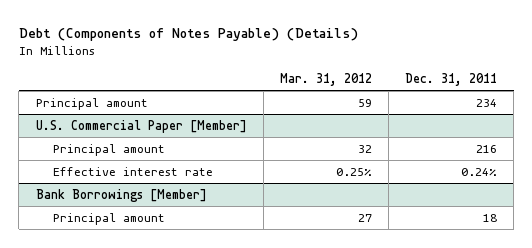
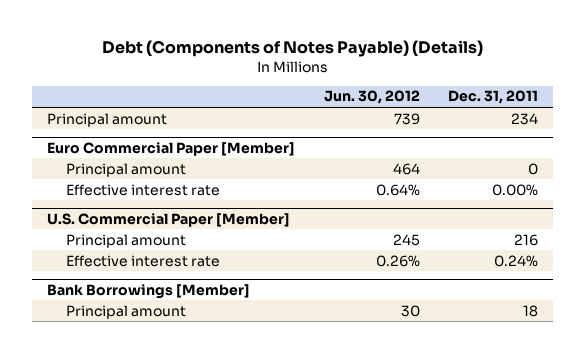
- | Mar. 31, 2012 | Dec. 31, 2011
+ | Jun. 30, 2012 | Dec. 31, 2011
+ Euro Commercial Paper [Member]
+ Principal amount | 464 | 0
+ Effective interest rate | 0.64% | 0.00%

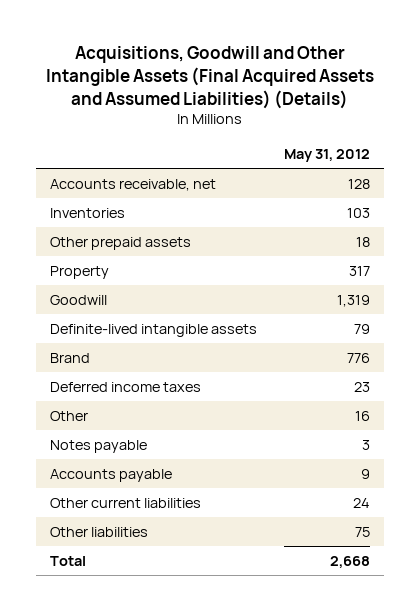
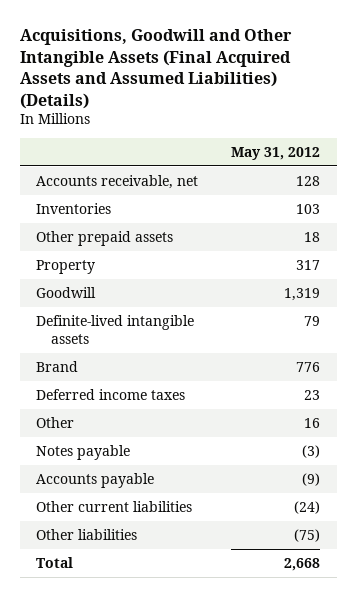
- Notes payable | 3
- Accounts payable | 9
- Other current liabilities | 24
- Other liabilities | 75
+ Notes payable | (3)
+ Accounts payable | (9)
+ Other current liabilities | (24)
+ Other liabilities | (75)

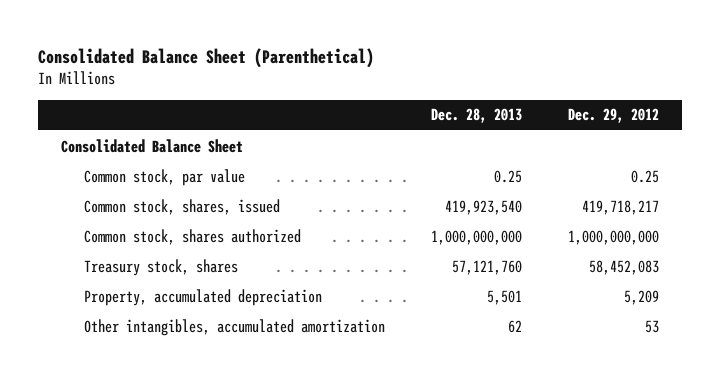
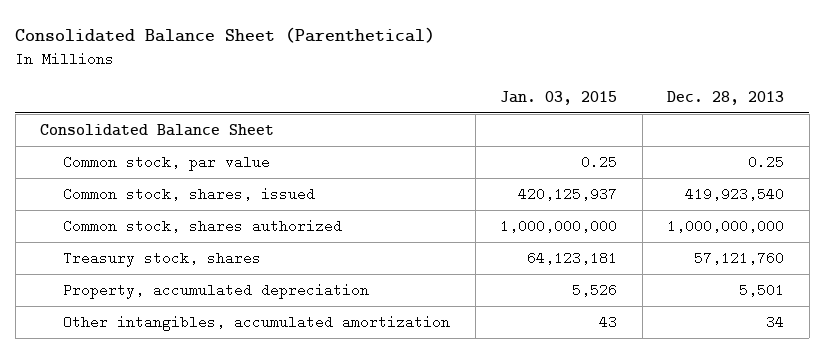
- | Dec. 28, 2013 | Dec. 29, 2012
+ | Jan. 03, 2015 | Dec. 28, 2013
- Other intangibles, accumulated amortization | 62 | 53
+ Other intangibles, accumulated amortization | 43 | 34

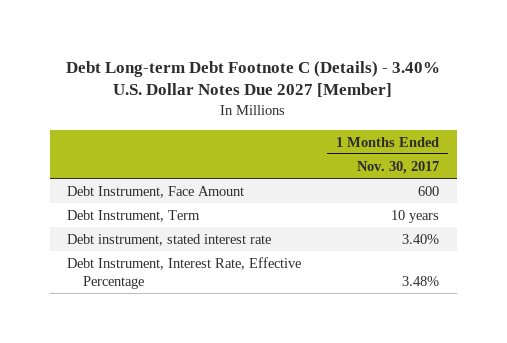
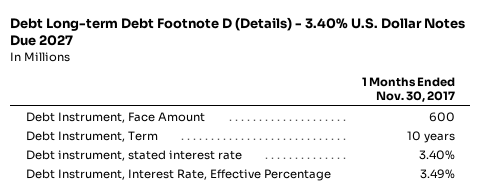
- Debt Long-term Debt Footnote C (Details) - 3.40% U.S. Dollar Notes Due 2027 [Member]
+ Debt Long-term Debt Footnote D (Details) - 3.40% U.S. Dollar Notes Due 2027
- Debt Instrument, Interest Rate, Effective Percentage | 3.48%
+ Debt Instrument, Interest Rate, Effective Percentage | 3.49%

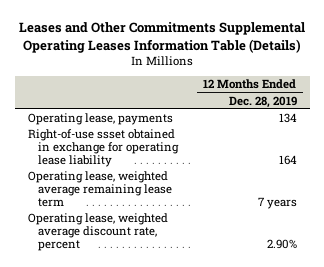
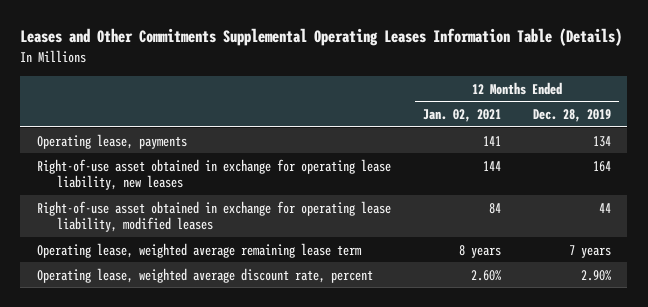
- | 12 Months Ended Dec. 28, 2019
+ | 12 Months Ended Jan. 02, 2021 | 12 Months Ended Dec. 28, 2019
- Right-of-use ssset obtained in exchange for operating lease liability | 164
+ Right-of-use asset obtained in exchange for operating lease liability, new leases | 144 | 164
+ Right-of-use asset obtained in exchange for operating lease liability, modified leases | 84 | 44

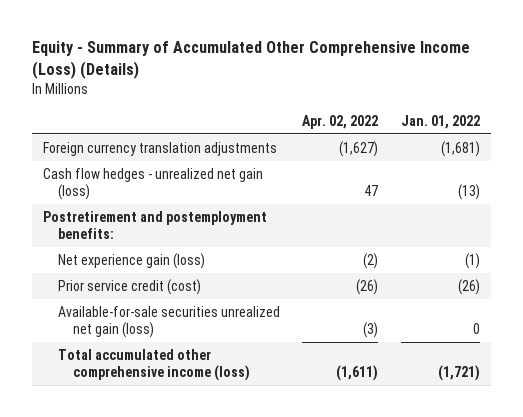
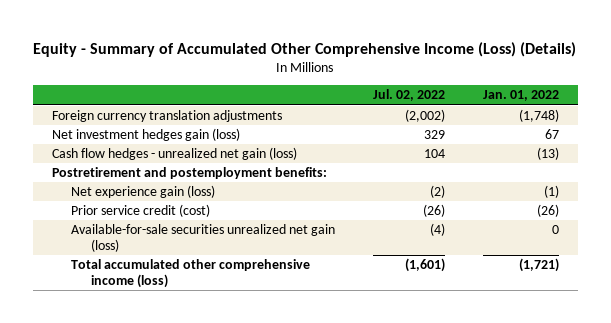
- | Apr. 02, 2022 | Jan. 01, 2022
+ | Jul. 02, 2022 | Jan. 01, 2022
- Foreign currency translation adjustments | (1,627) | (1,681)
+ Foreign currency translation adjustments | (2,002) | (1,748)
+ Net investment hedges gain (loss) | 329 | 67

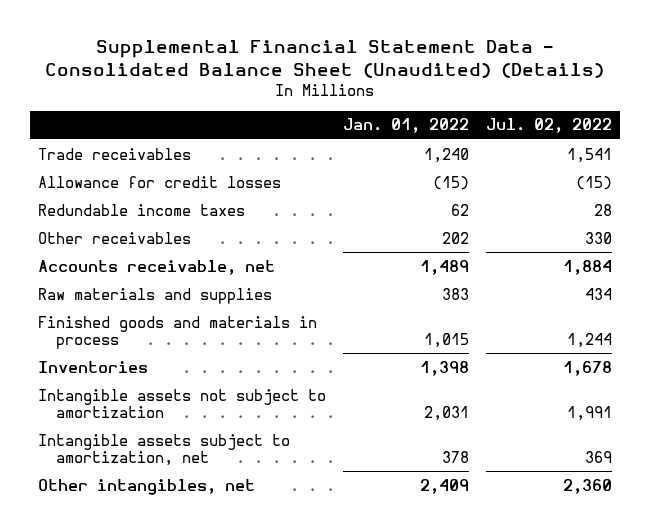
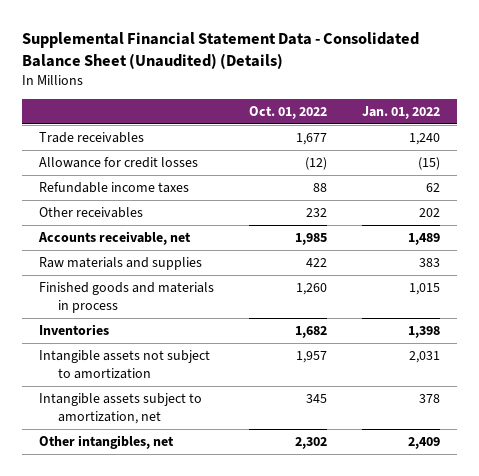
- | Jan. 01, 2022 | Jul. 02, 2022
+ | Oct. 01, 2022 | Jan. 01, 2022
- Redundable income taxes | 62 | 28
+ Refundable income taxes | 88 | 62

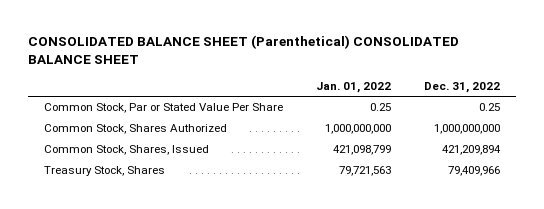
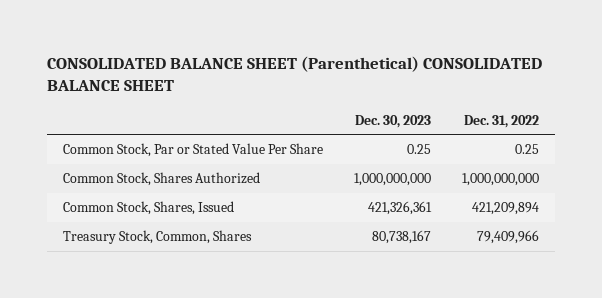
- | Jan. 01, 2022 | Dec. 31, 2022
+ | Dec. 30, 2023 | Dec. 31, 2022
- Treasury Stock, Shares | 79,721,563 | 79,409,966
+ Treasury Stock, Common, Shares | 80,738,167 | 79,409,966

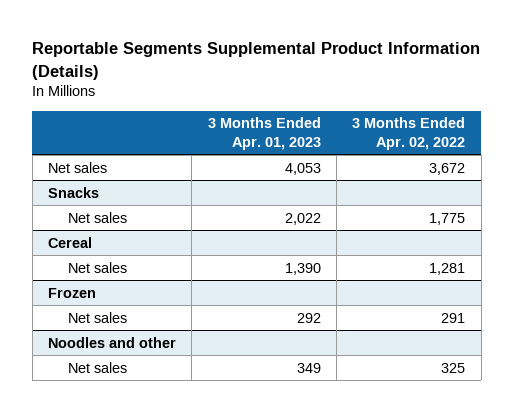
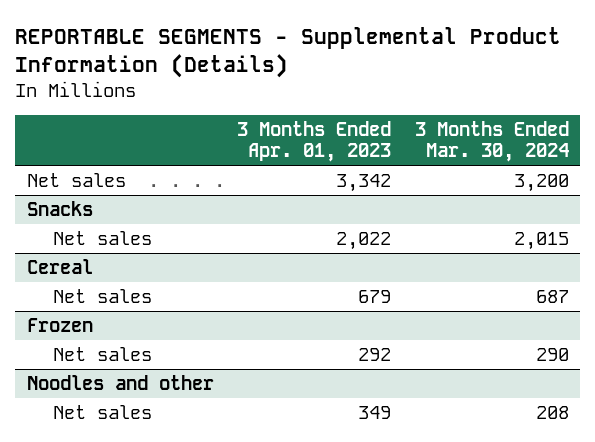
- Reportable Segments Supplemental Product Information (Details)
+ REPORTABLE SEGMENTS - Supplemental Product Information (Details)
- | 3 Months Ended Apr. 01, 2023 | 3 Months Ended Apr. 02, 2022
+ | 3 Months Ended Apr. 01, 2023 | 3 Months Ended Mar. 30, 2024
- Net sales | 4,053 | 3,672
+ Net sales | 3,342 | 3,200
@ Cereal
- Net sales | 1,390 | 1,281
+ Net sales | 679 | 687

